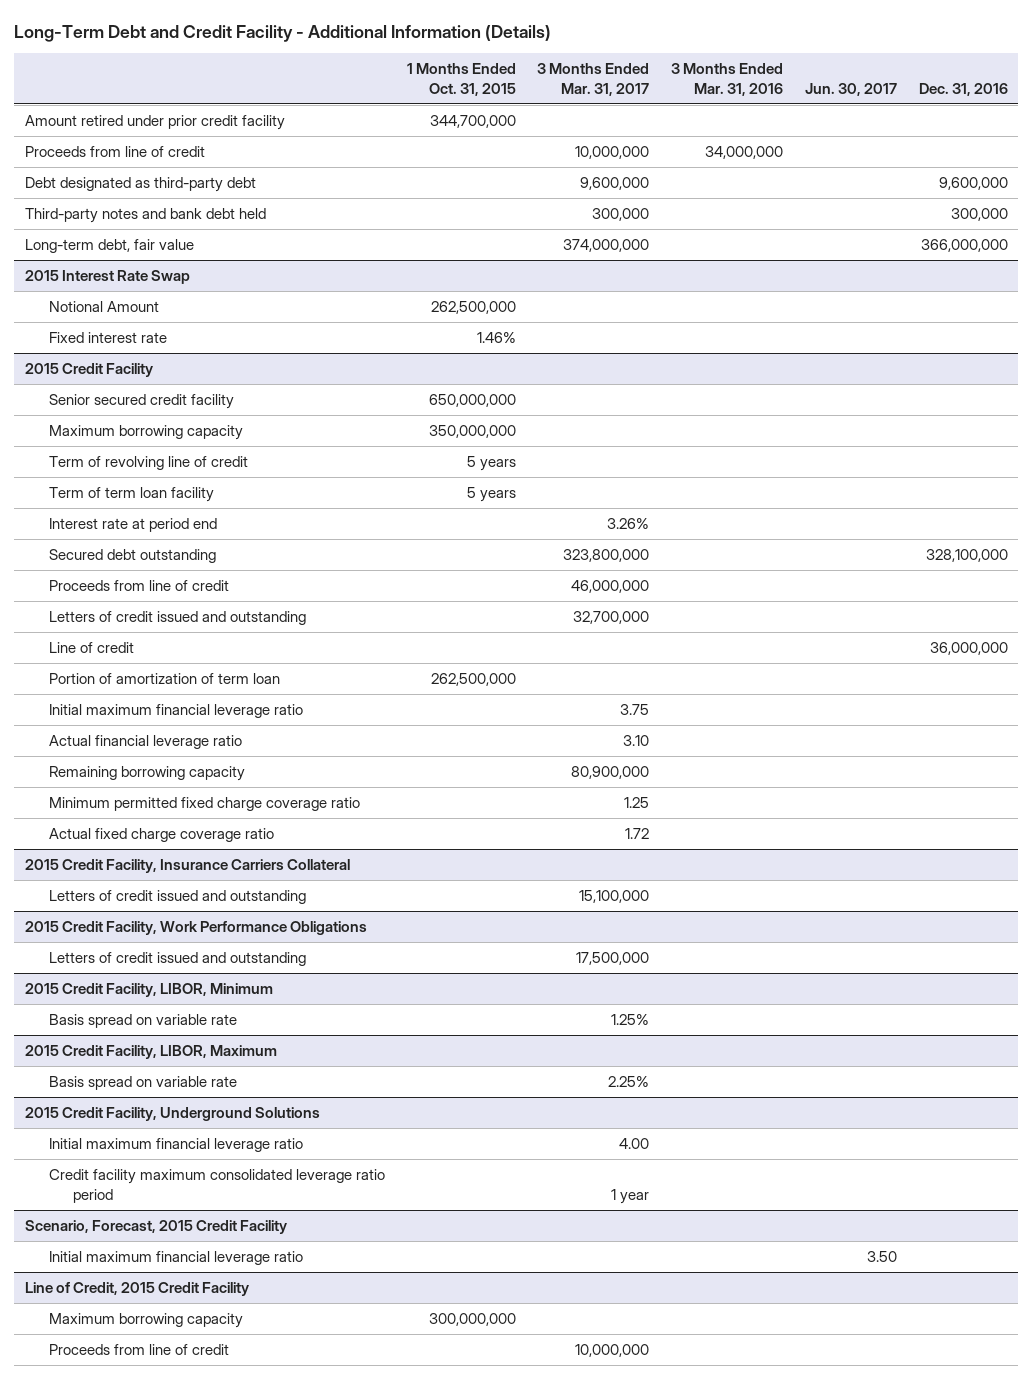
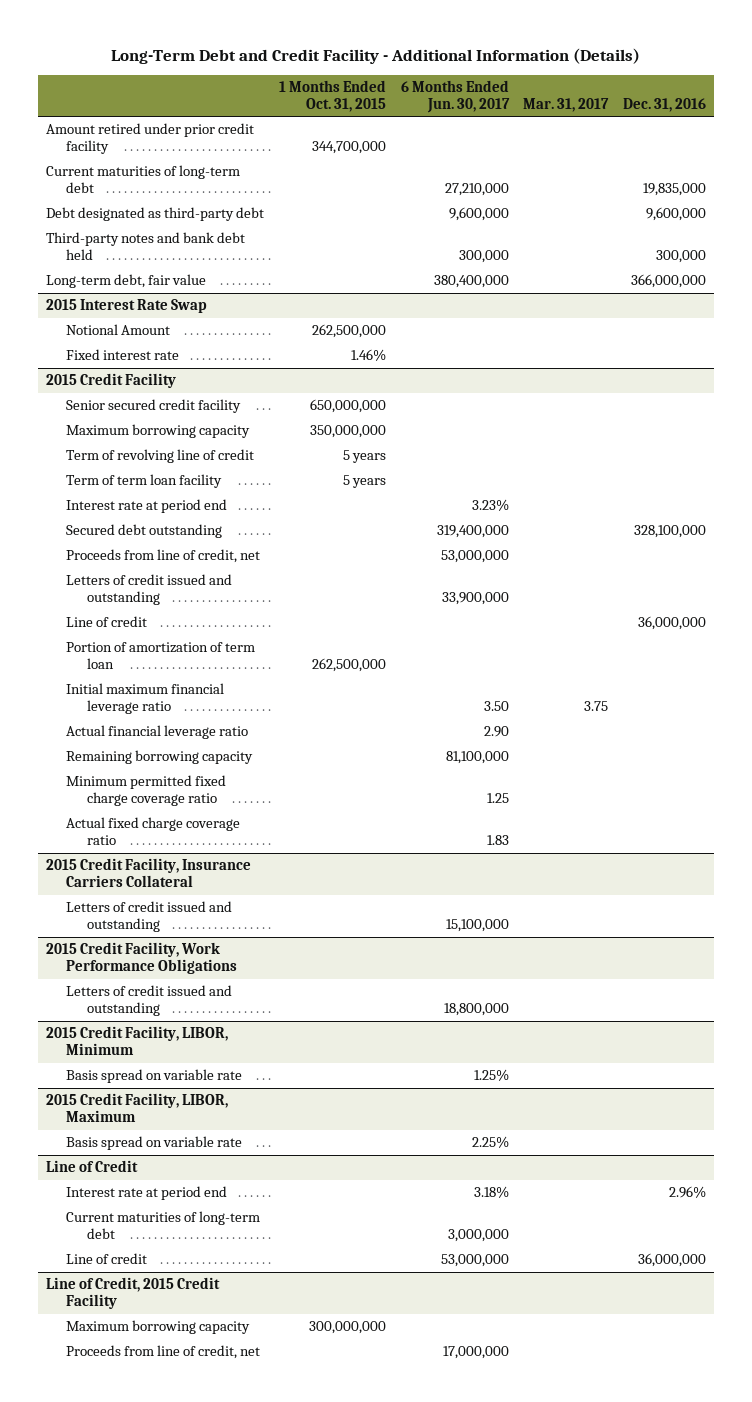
- | 1 Months Ended Oct. 31, 2015 | 3 Months Ended Mar. 31, 2017 | 3 Months Ended Mar. 31, 2016 | Jun. 30, 2017 | Dec. 31, 2016
+ | 1 Months Ended Oct. 31, 2015 | 6 Months Ended Jun. 30, 2017 | Mar. 31, 2017 | Dec. 31, 2016
- Proceeds from line of credit | | 10,000,000 | 34,000,000 | |
+ Current maturities of long-term debt | | 27,210,000 | | 19,835,000
@ 2015 Credit Facility
- Proceeds from line of credit | | 46,000,000 | | |
+ Proceeds from line of credit, net | | 53,000,000 | |
- 2015 Credit Facility, Underground Solutions
- Initial maximum financial leverage ratio | | 4.00 | | |
- Credit facility maximum consolidated leverage ratio period | | 1 year | | |
- Scenario, Forecast, 2015 Credit Facility
- Initial maximum financial leverage ratio | | | | 3.50 |
+ Line of Credit
+ Interest rate at period end | | 3.18% | | 2.96%
+ Current maturities of long-term debt | | 3,000,000 | |
+ Line of credit | | 53,000,000 | | 36,000,000
@ Line of Credit, 2015 Credit Facility
- Proceeds from line of credit | | 10,000,000 | | |
+ Proceeds from line of credit, net | | 17,000,000 | |

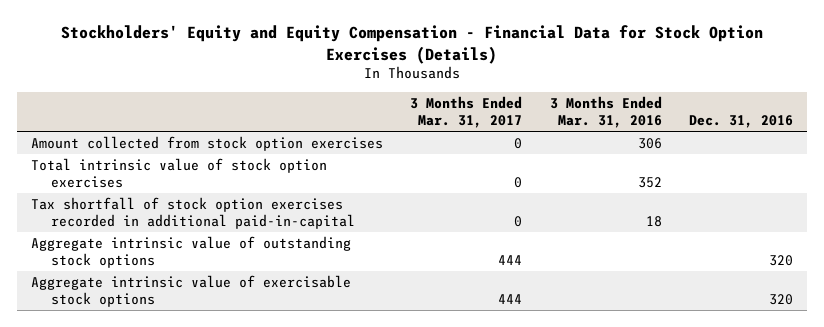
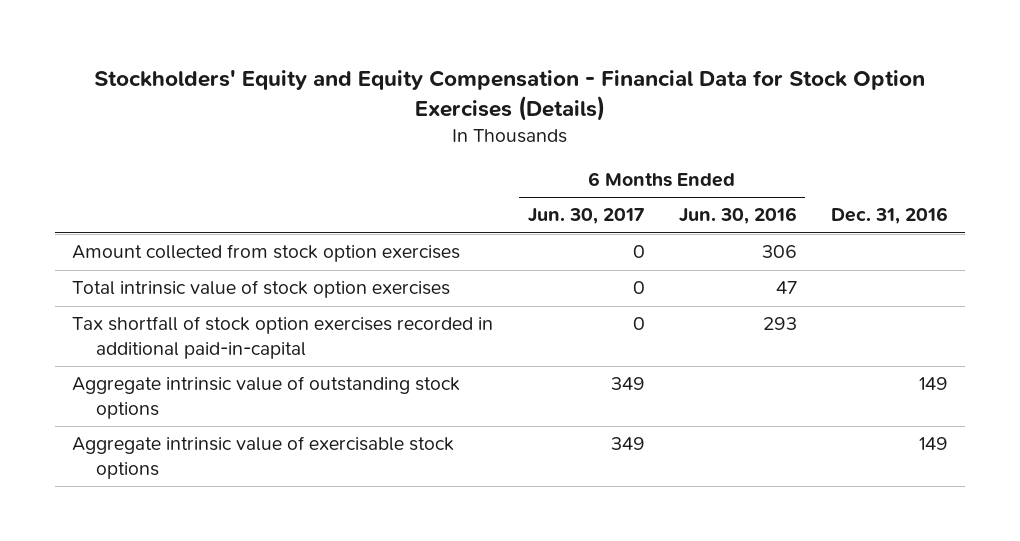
- | 3 Months Ended Mar. 31, 2017 | 3 Months Ended Mar. 31, 2016 | Dec. 31, 2016
+ | 6 Months Ended Jun. 30, 2017 | 6 Months Ended Jun. 30, 2016 | Dec. 31, 2016
- Aggregate intrinsic value of outstanding stock options | 444 | | 320
- Aggregate intrinsic value of exercisable stock options | 444 | | 320
+ Aggregate intrinsic value of outstanding stock options | 349 | | 149
+ Aggregate intrinsic value of exercisable stock options | 349 | | 149

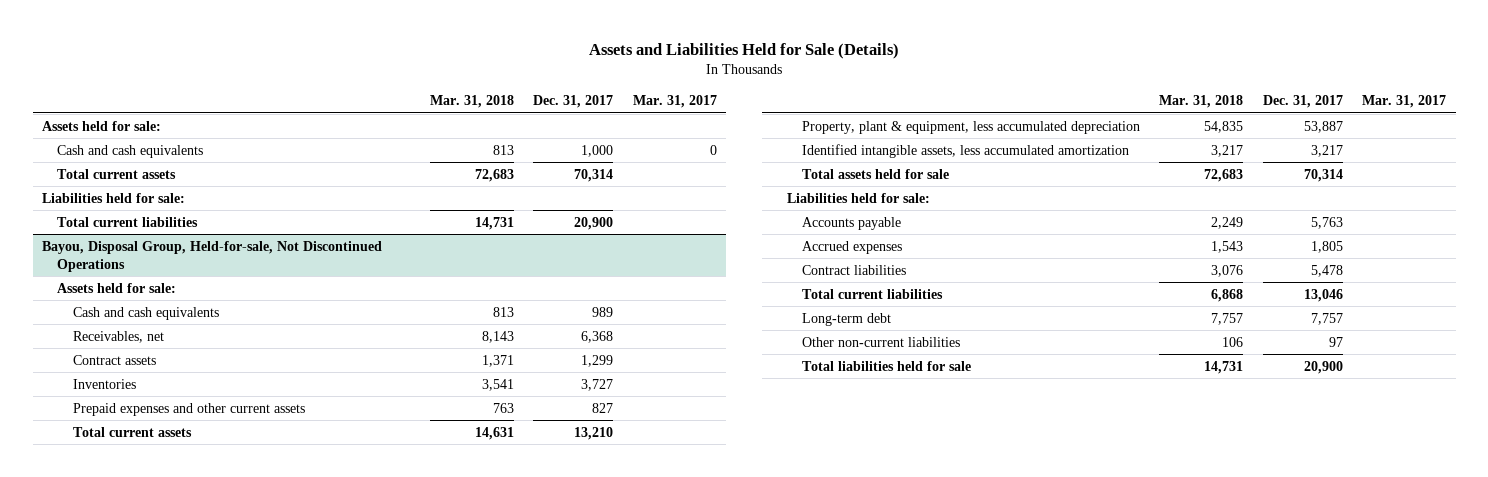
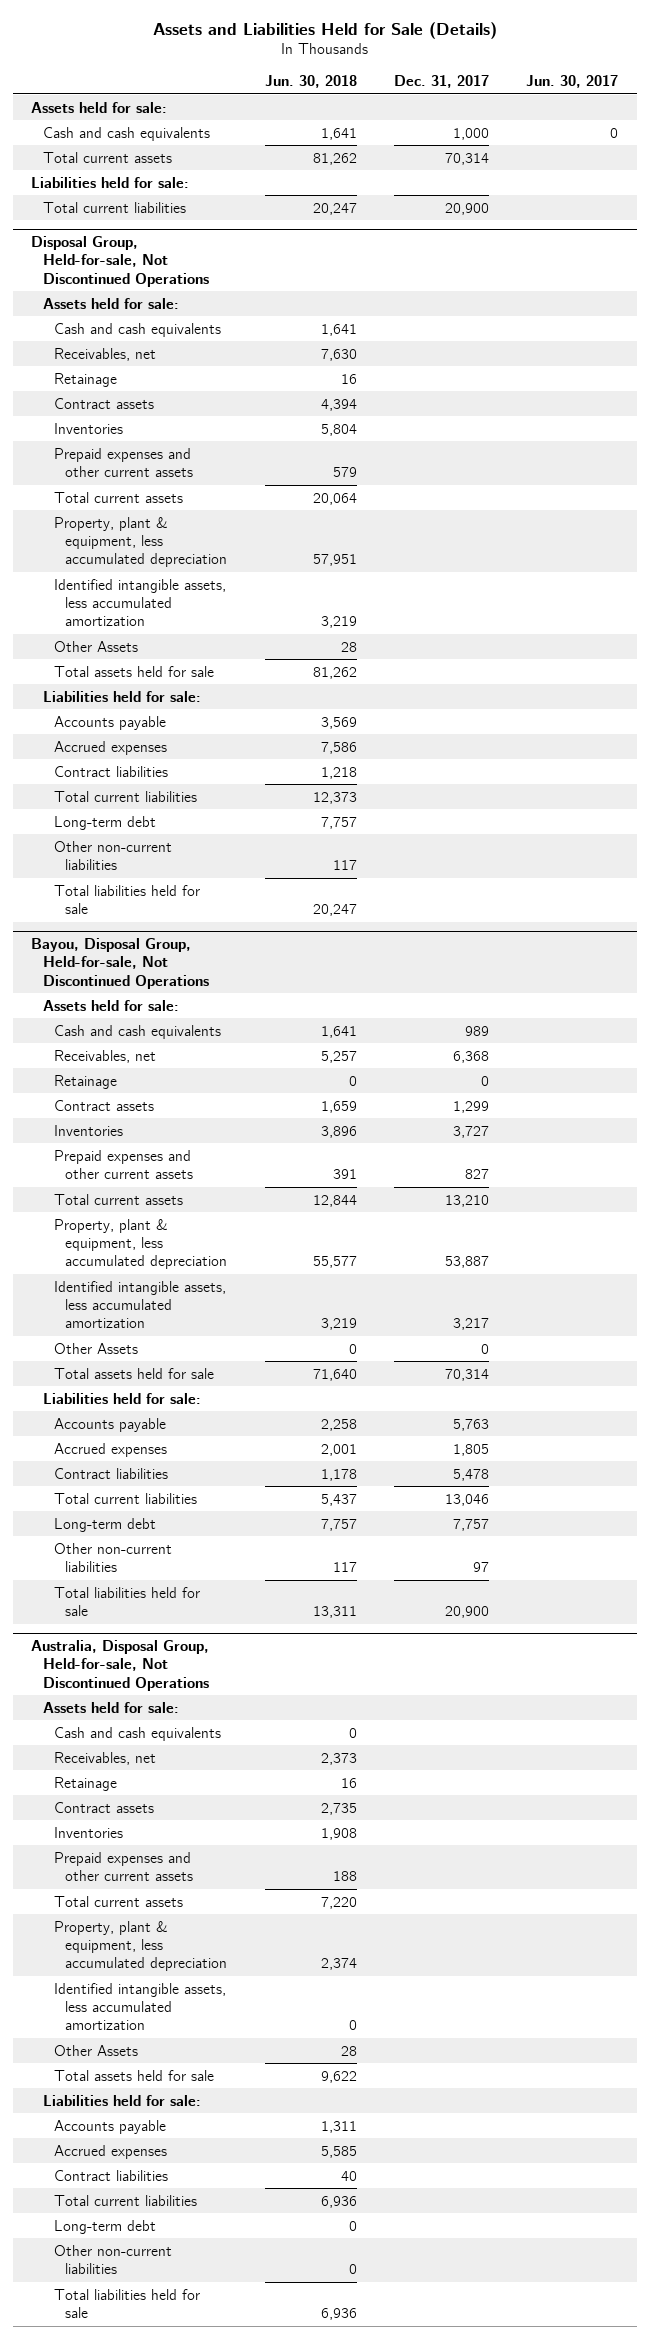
- | Mar. 31, 2018 | Dec. 31, 2017 | Mar. 31, 2017
+ | Jun. 30, 2018 | Dec. 31, 2017 | Jun. 30, 2017
+ Disposal Group, Held-for-sale, Not Discontinued Operations
+ Assets held for sale:
+ Cash and cash equivalents | 1,641 | |
+ Receivables, net | 7,630 | |
+ Retainage | 16 | |
+ Contract assets | 4,394 | |
+ Inventories | 5,804 | |
+ Prepaid expenses and other current assets | 579 | |
+ Total current assets | 20,064 | |
+ Property, plant & equipment, less accumulated depreciation | 57,951 | |
+ Identified intangible assets, less accumulated amortization | 3,219 | |
+ Other Assets | 28 | |
+ Total assets held for sale | 81,262 | |
+ Liabilities held for sale:
+ Accounts payable | 3,569 | |
+ Accrued expenses | 7,586 | |
+ Contract liabilities | 1,218 | |
+ Total current liabilities | 12,373 | |
+ Long-term debt | 7,757 | |
+ Other non-current liabilities | 117 | |
+ Total liabilities held for sale | 20,247 | |
@ Bayou, Disposal Group, Held-for-sale, Not Discontinued Operations
+ Retainage | 0 | 0 |
+ Other Assets | 0 | 0 |
+ Australia, Disposal Group, Held-for-sale, Not Discontinued Operations
+ Assets held for sale:
+ Cash and cash equivalents | 0 | |
+ Receivables, net | 2,373 | |
+ Retainage | 16 | |
+ Contract assets | 2,735 | |
+ Inventories | 1,908 | |
+ Prepaid expenses and other current assets | 188 | |
+ Total current assets | 7,220 | |
+ Property, plant & equipment, less accumulated depreciation | 2,374 | |
+ Identified intangible assets, less accumulated amortization | 0 | |
+ Other Assets | 28 | |
+ Total assets held for sale | 9,622 | |
+ Liabilities held for sale:
+ Accounts payable | 1,311 | |
+ Accrued expenses | 5,585 | |
+ Contract liabilities | 40 | |
+ Total current liabilities | 6,936 | |
+ Long-term debt | 0 | |
+ Other non-current liabilities | 0 | |
+ Total liabilities held for sale | 6,936 | |

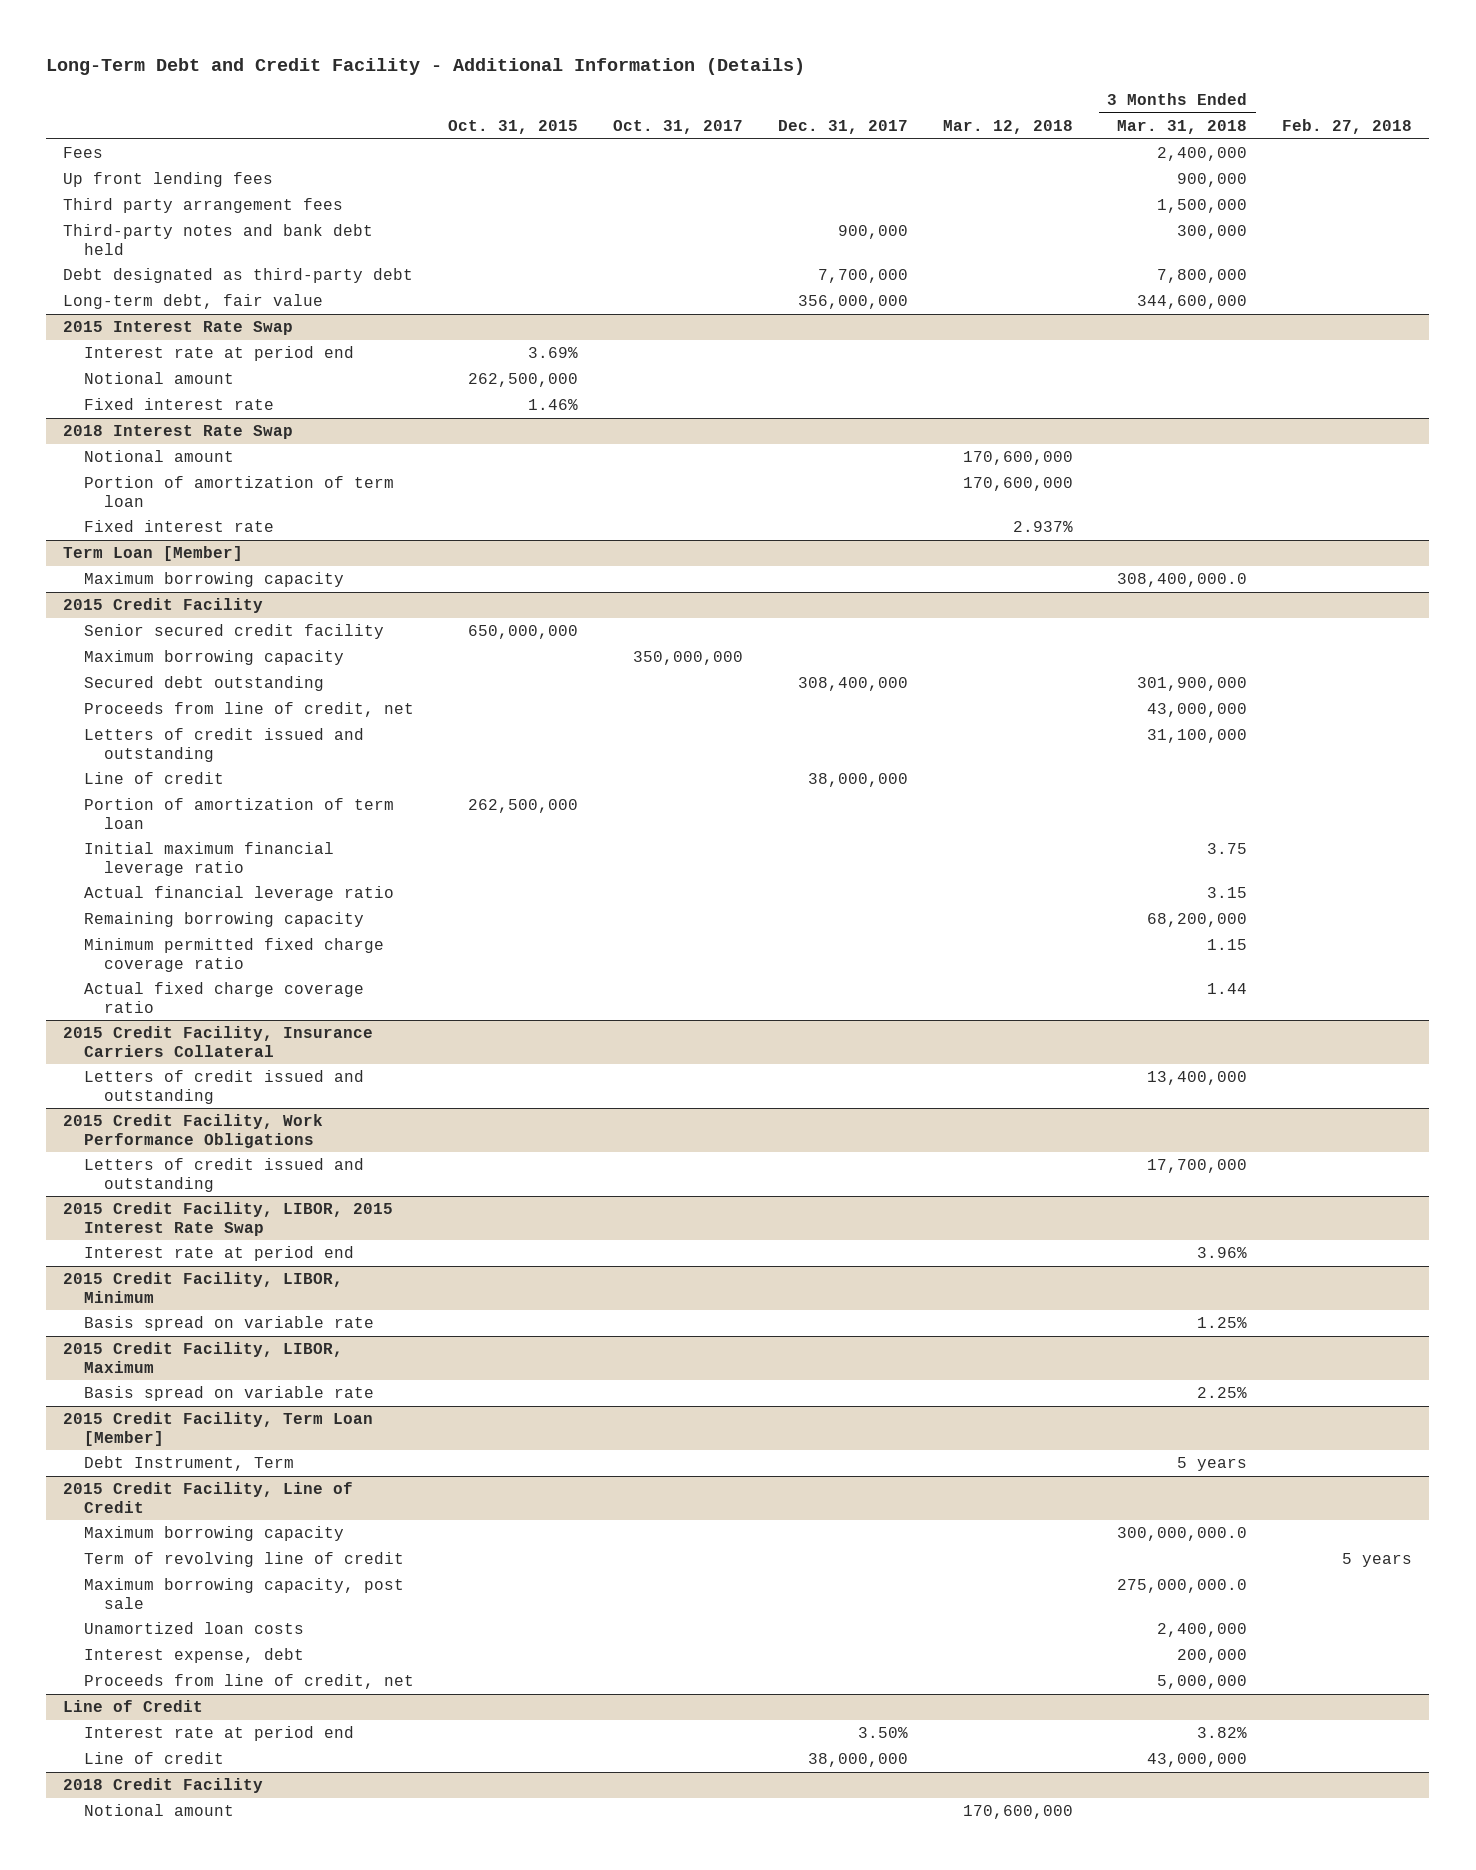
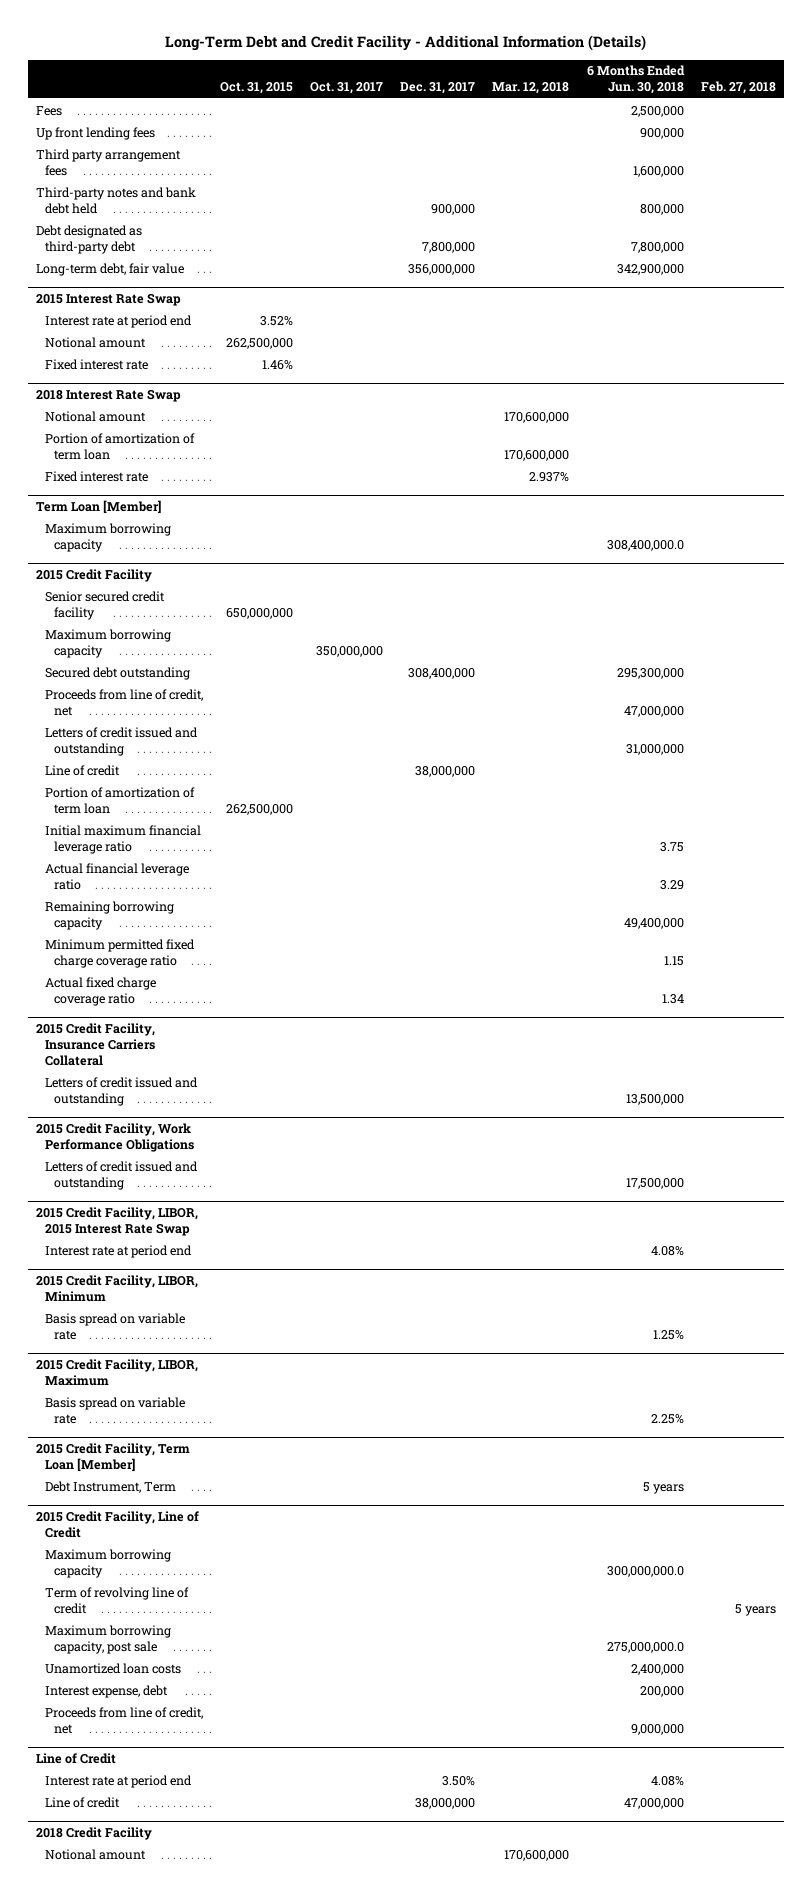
- | Oct. 31, 2015 | Oct. 31, 2017 | Dec. 31, 2017 | Mar. 12, 2018 | 3 Months Ended Mar. 31, 2018 | Feb. 27, 2018
+ | Oct. 31, 2015 | Oct. 31, 2017 | Dec. 31, 2017 | Mar. 12, 2018 | 6 Months Ended Jun. 30, 2018 | Feb. 27, 2018
- Debt designated as third-party debt | | | 7,700,000 | | 7,800,000 |
+ Debt designated as third-party debt | | | 7,800,000 | | 7,800,000 |
@ 2015 Interest Rate Swap
- Interest rate at period end | 3.69% | | | | |
+ Interest rate at period end | 3.52% | | | | |

